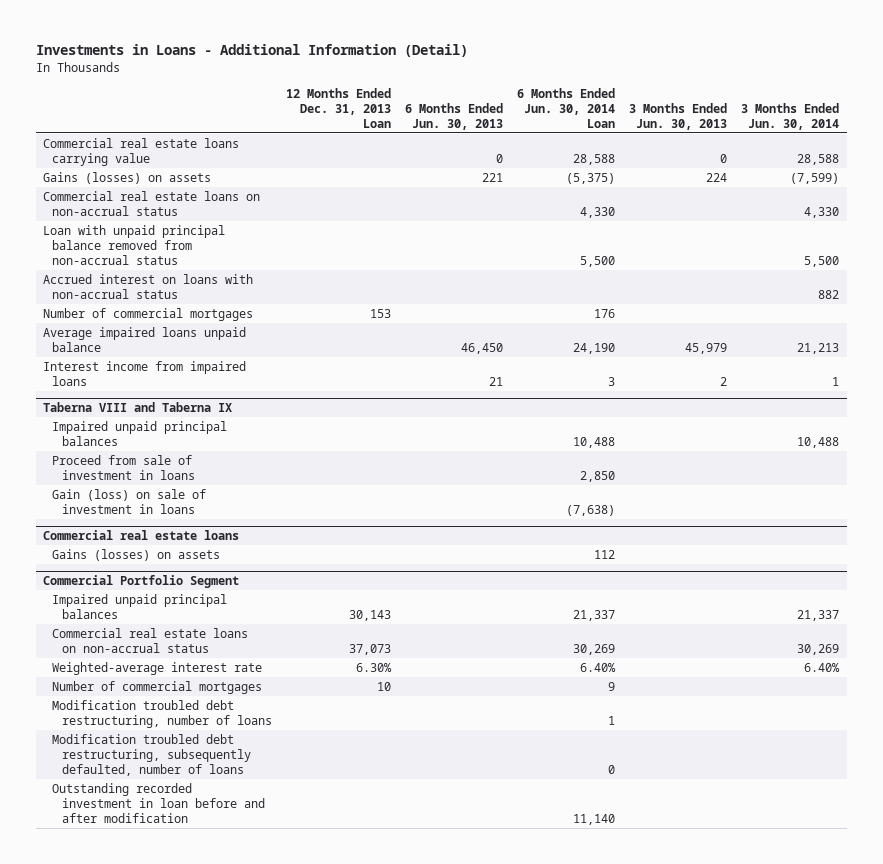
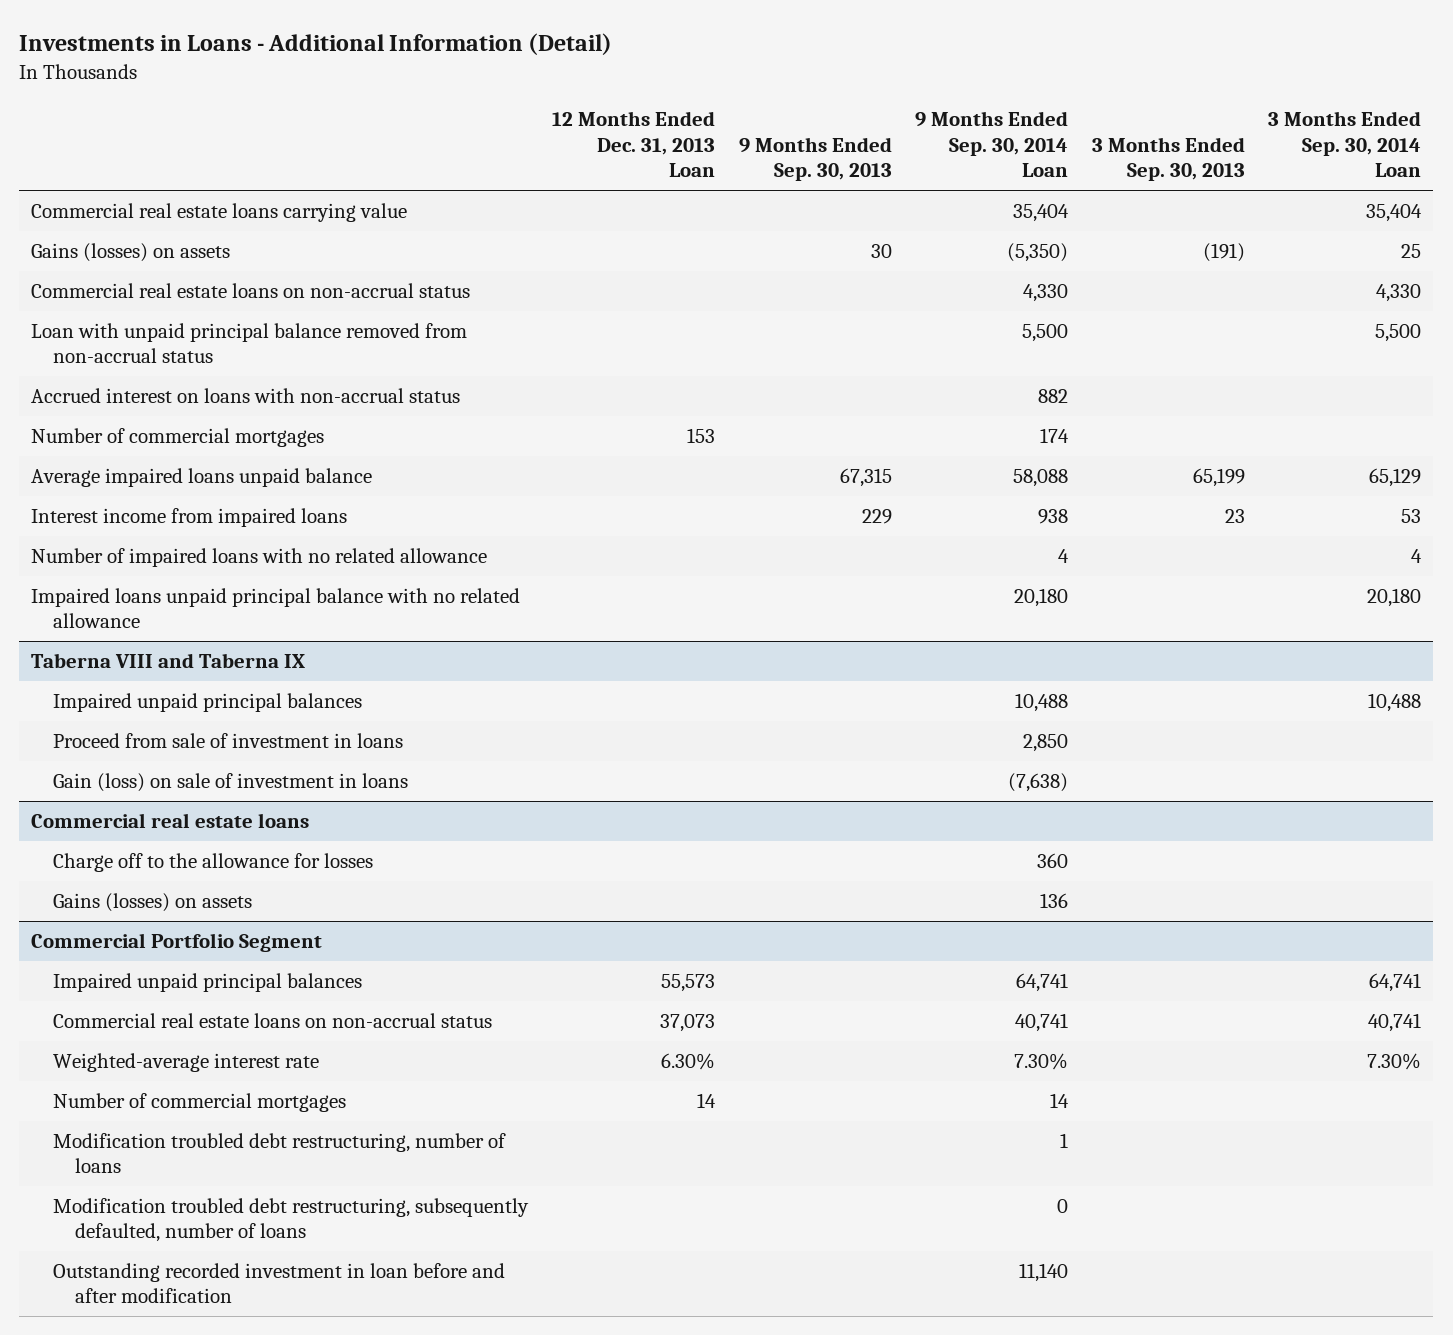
- | 12 Months Ended Dec. 31, 2013 Loan | 6 Months Ended Jun. 30, 2013 | 6 Months Ended Jun. 30, 2014 Loan | 3 Months Ended Jun. 30, 2013 | 3 Months Ended Jun. 30, 2014
+ | 12 Months Ended Dec. 31, 2013 Loan | 9 Months Ended Sep. 30, 2013 | 9 Months Ended Sep. 30, 2014 Loan | 3 Months Ended Sep. 30, 2013 | 3 Months Ended Sep. 30, 2014 Loan
+ Number of impaired loans with no related allowance | | | 4 | | 4
+ Impaired loans unpaid principal balance with no related allowance | | | 20,180 | | 20,180
@ Commercial real estate loans
+ Charge off to the allowance for losses | | | 360 | |
@ Commercial Portfolio Segment
- Impaired unpaid principal balances | 30,143 | | 21,337 | | 21,337
+ Impaired unpaid principal balances | 55,573 | | 64,741 | | 64,741
- Number of commercial mortgages | 10 | | 9 | |
+ Number of commercial mortgages | 14 | | 14 | |

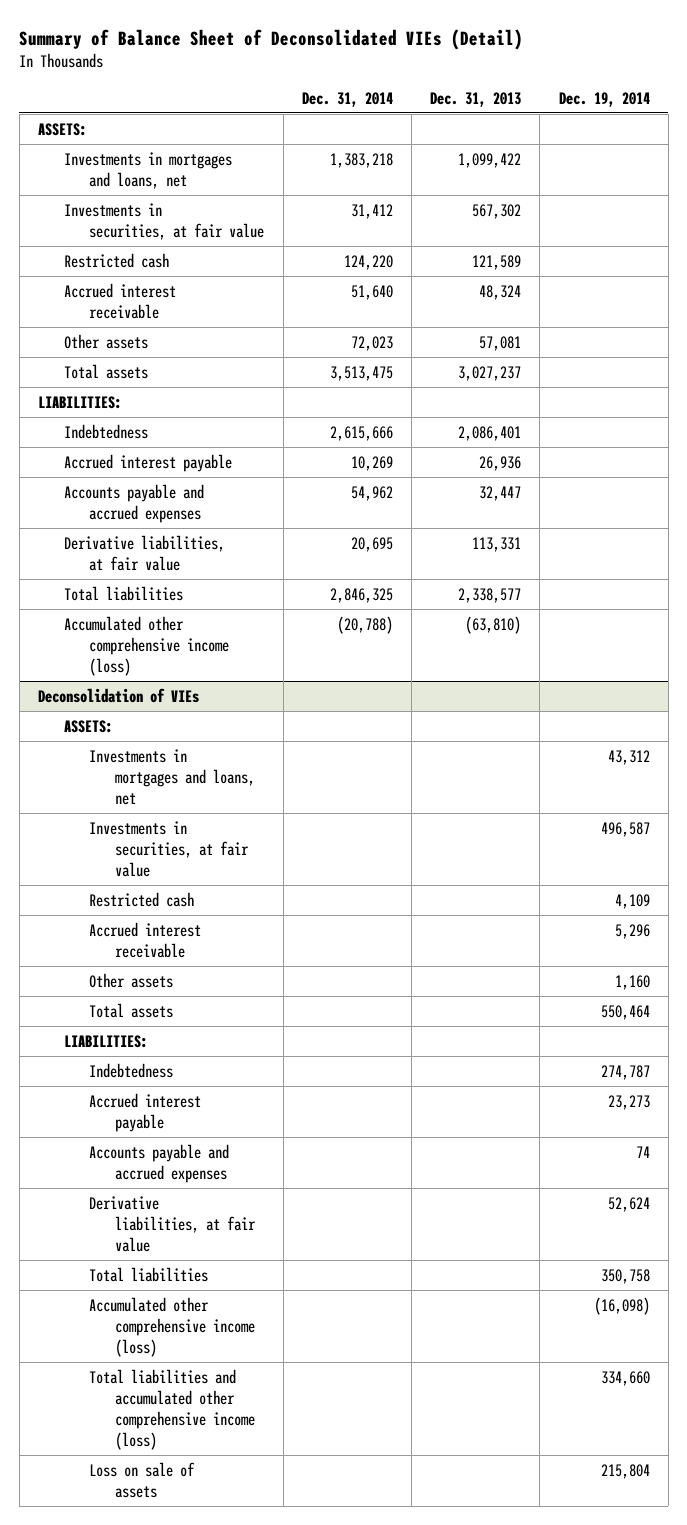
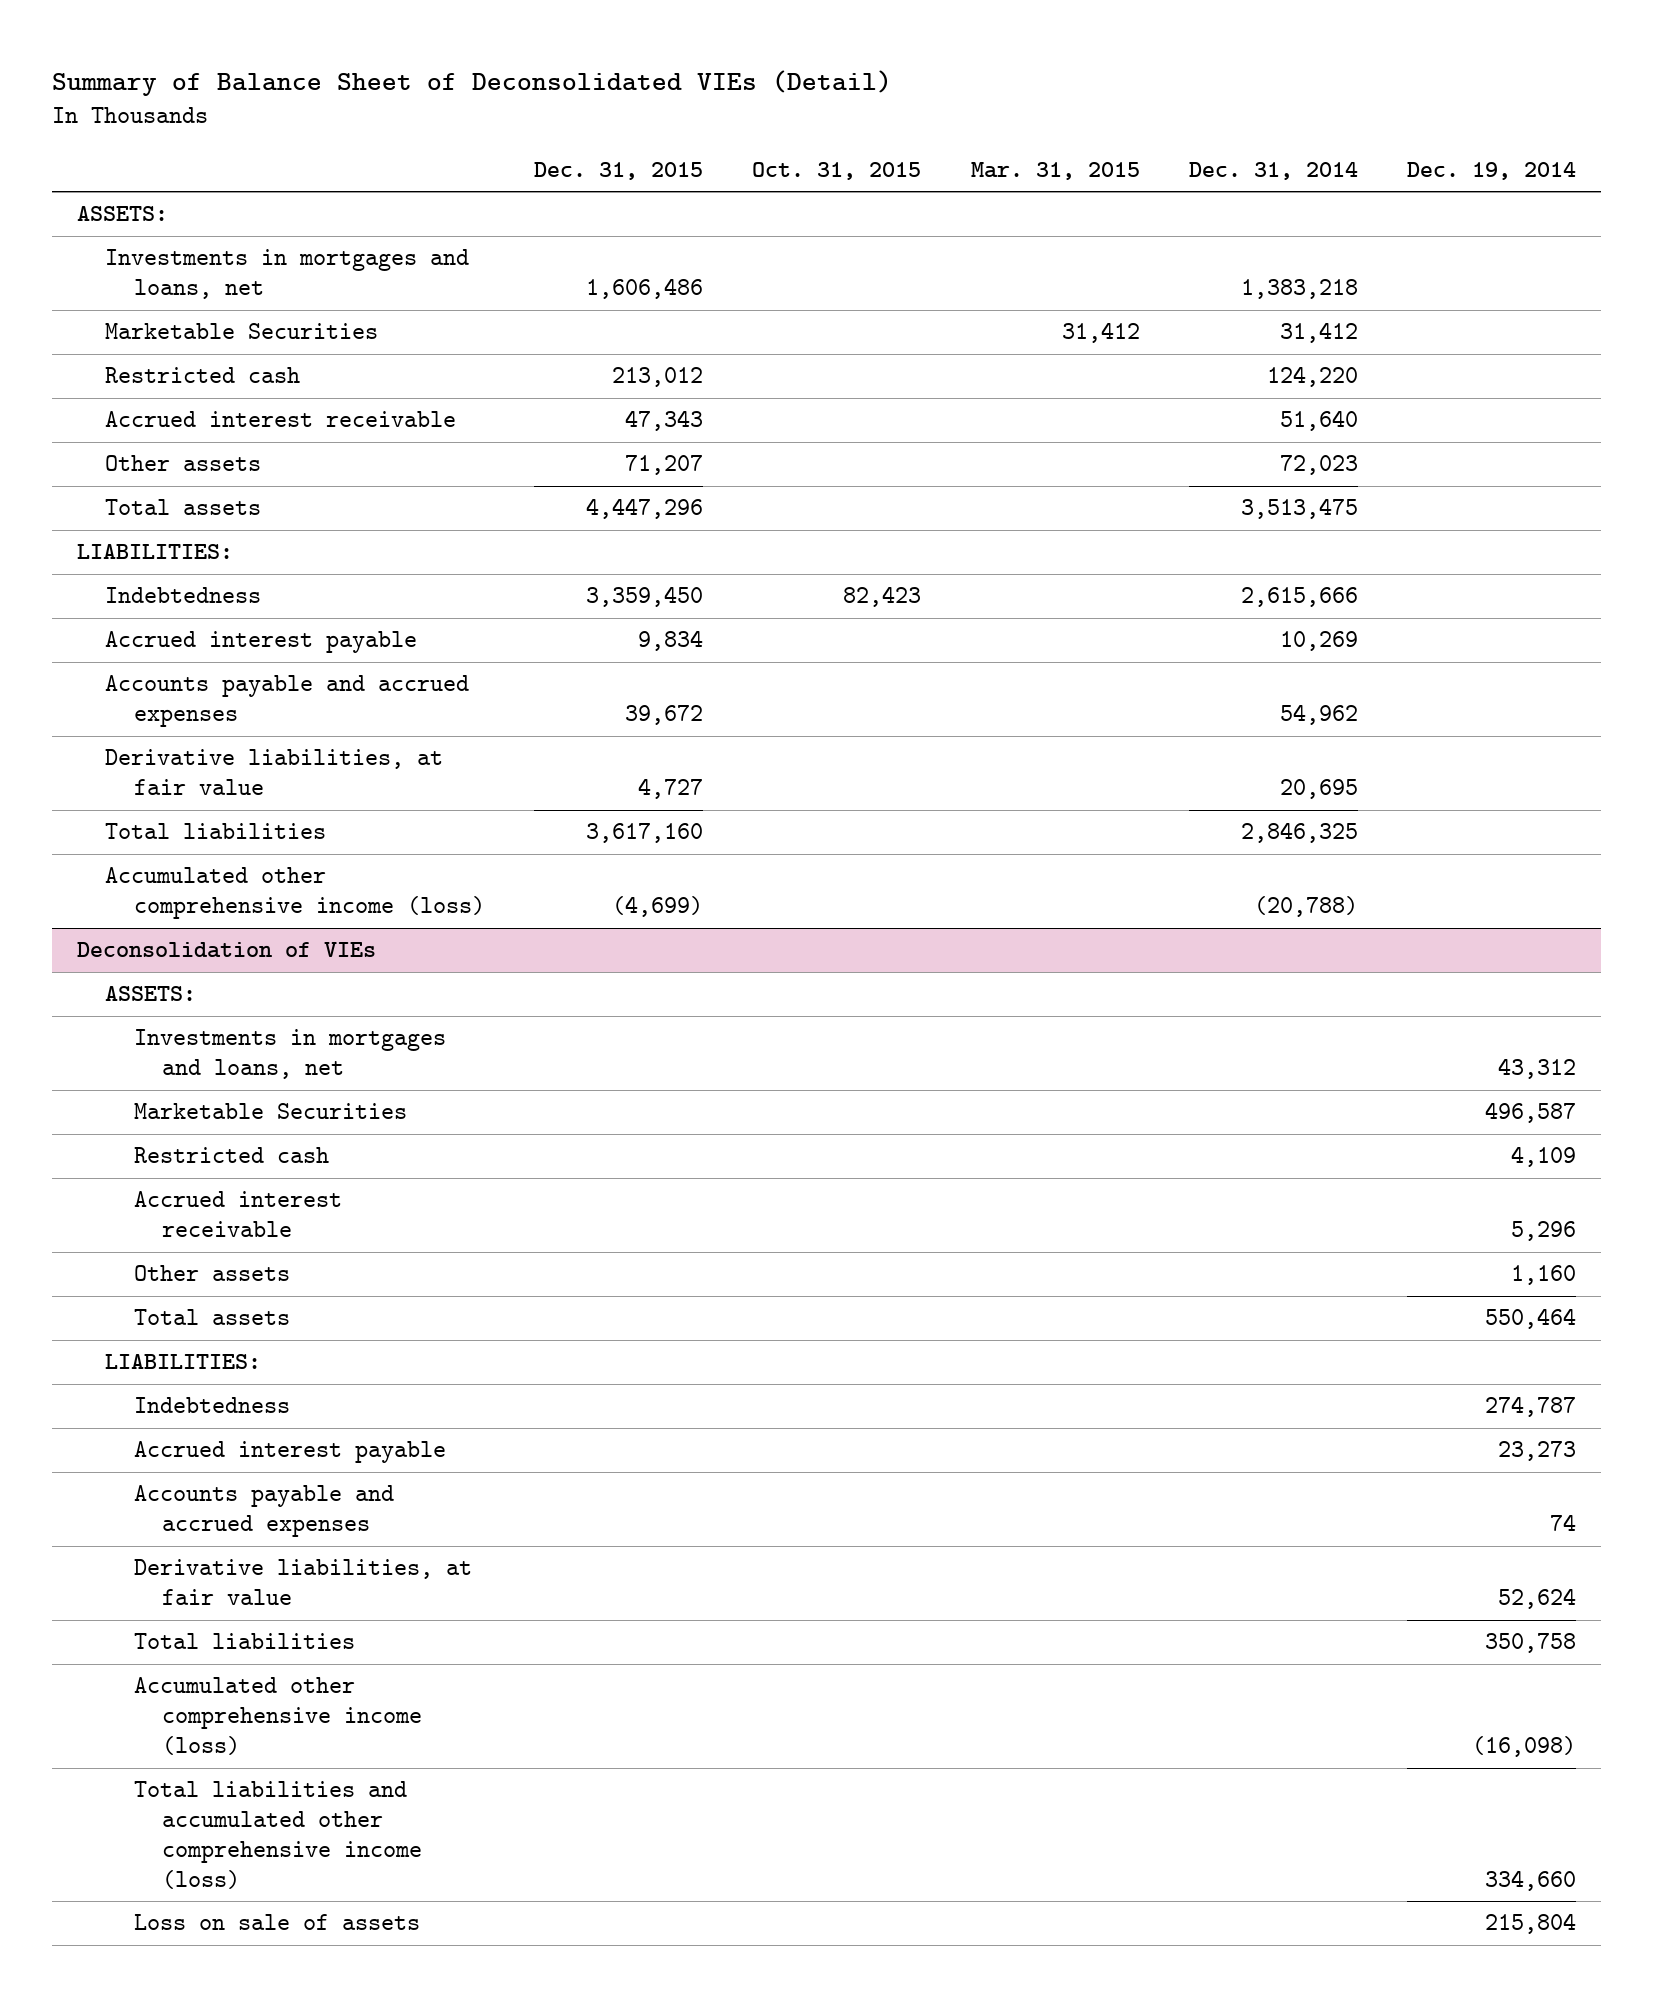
- | Dec. 31, 2014 | Dec. 31, 2013 | Dec. 19, 2014
+ | Dec. 31, 2015 | Oct. 31, 2015 | Mar. 31, 2015 | Dec. 31, 2014 | Dec. 19, 2014
- Investments in securities, at fair value | 31,412 | 567,302 |
+ Marketable Securities | | | 31,412 | 31,412 |
@ Deconsolidation of VIEs
- Investments in securities, at fair value | | | 496,587
+ Marketable Securities | | | | | 496,587

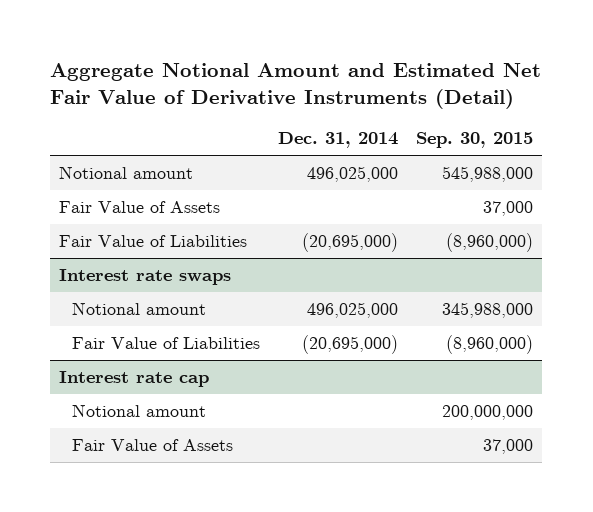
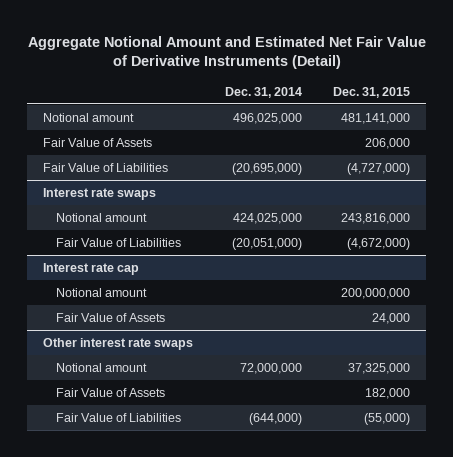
- | Dec. 31, 2014 | Sep. 30, 2015
+ | Dec. 31, 2014 | Dec. 31, 2015
@ Interest rate swaps
- Notional amount | 496,025,000 | 345,988,000
- Fair Value of Liabilities | (20,695,000) | (8,960,000)
+ Notional amount | 424,025,000 | 243,816,000
+ Fair Value of Liabilities | (20,051,000) | (4,672,000)
+ Other interest rate swaps
+ Notional amount | 72,000,000 | 37,325,000
+ Fair Value of Assets | | 182,000
+ Fair Value of Liabilities | (644,000) | (55,000)

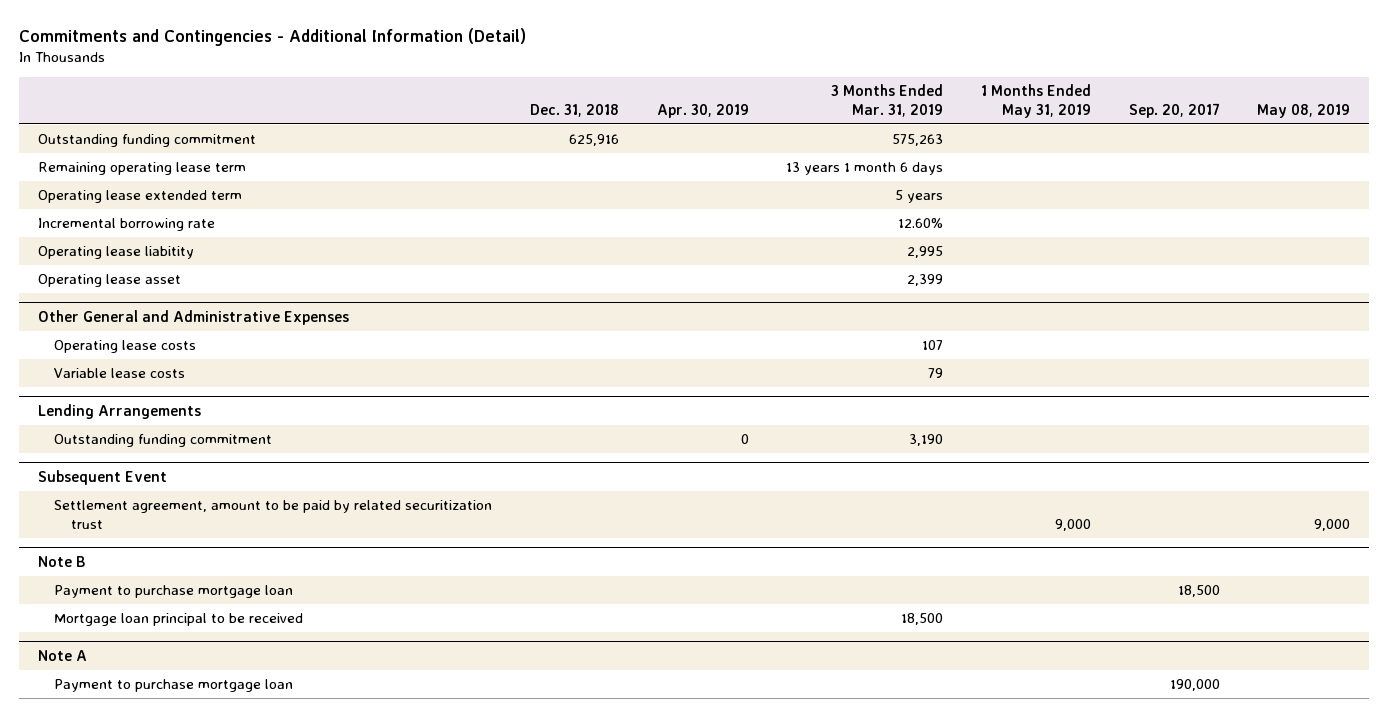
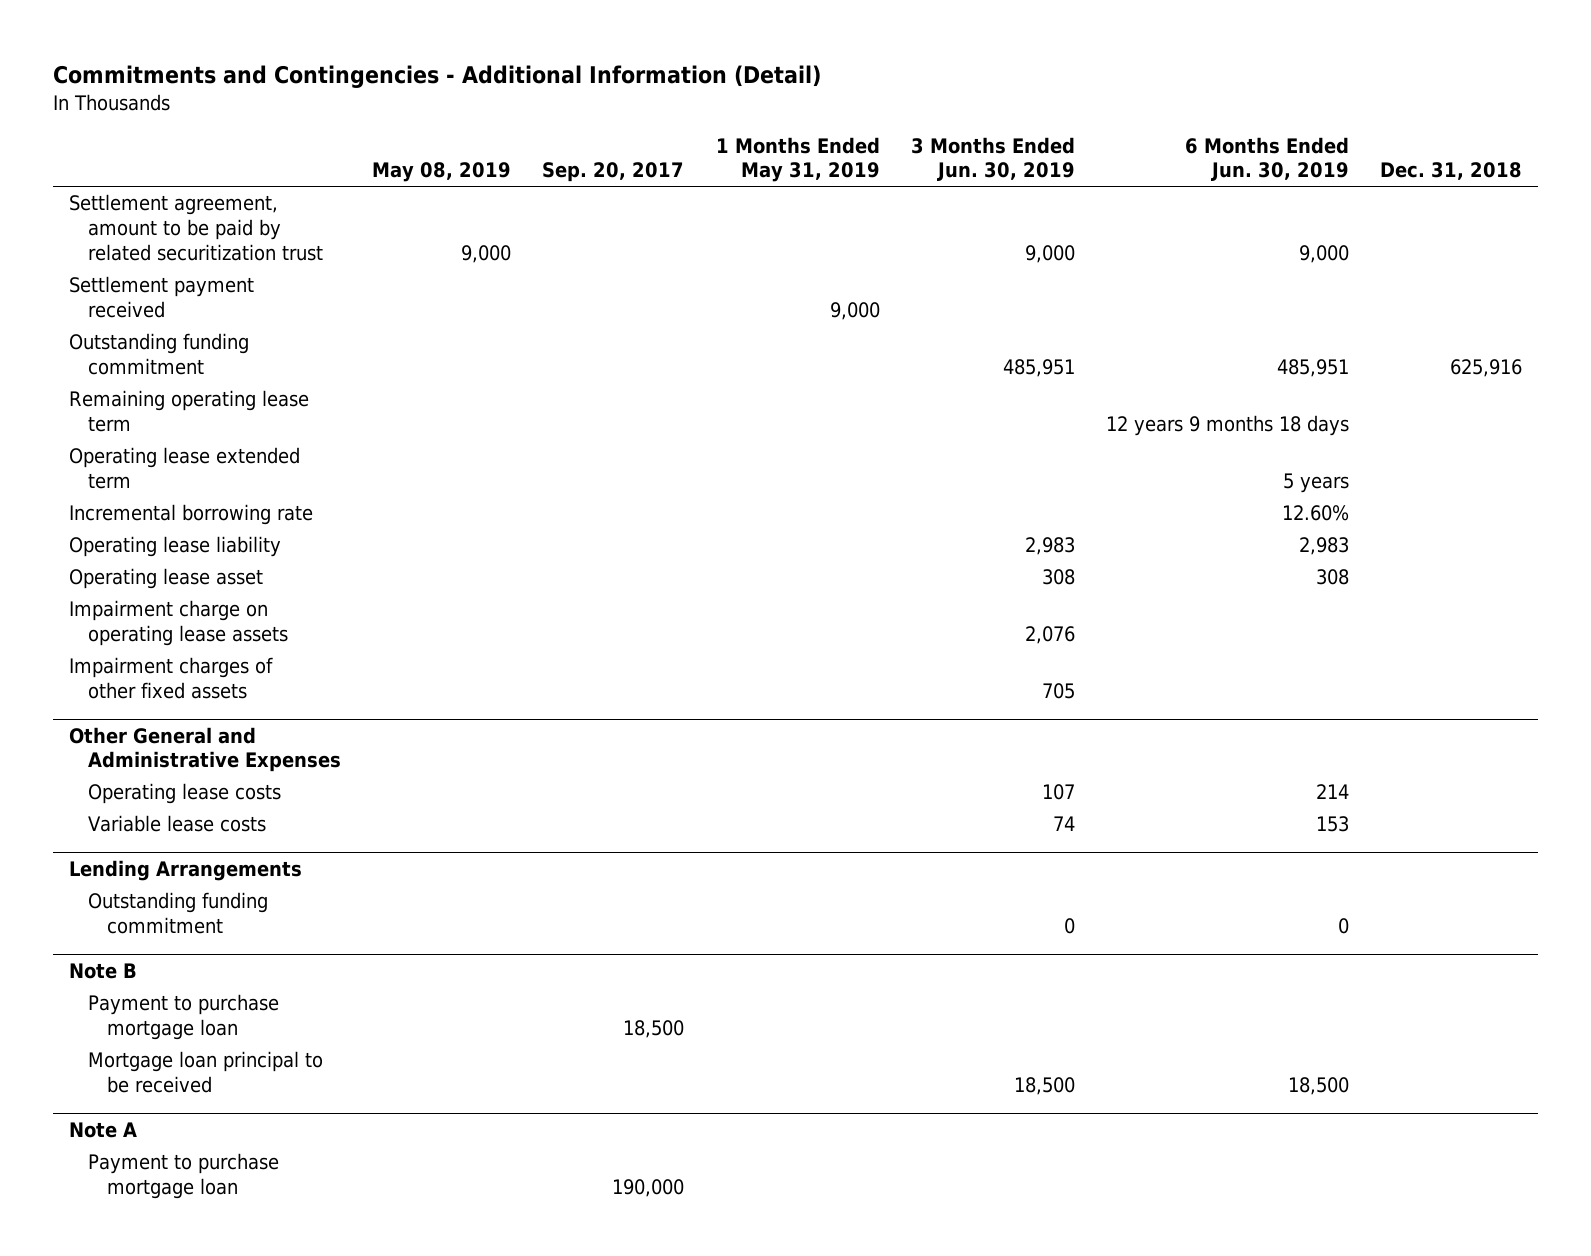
- | Dec. 31, 2018 | Apr. 30, 2019 | 3 Months Ended Mar. 31, 2019 | 1 Months Ended May 31, 2019 | Sep. 20, 2017 | May 08, 2019
+ | May 08, 2019 | Sep. 20, 2017 | 1 Months Ended May 31, 2019 | 3 Months Ended Jun. 30, 2019 | 6 Months Ended Jun. 30, 2019 | Dec. 31, 2018
+ Settlement agreement, amount to be paid by related securitization trust | 9,000 | | | 9,000 | 9,000 |
+ Settlement payment received | | | 9,000 | | |
- Operating lease liabitity | | | 2,995 | | |
+ Operating lease liability | | | | 2,983 | 2,983 |
+ Impairment charge on operating lease assets | | | | 2,076 | |
+ Impairment charges of other fixed assets | | | | 705 | |
- Subsequent Event
- Settlement agreement, amount to be paid by related securitization trust | | | | 9,000 | | 9,000

